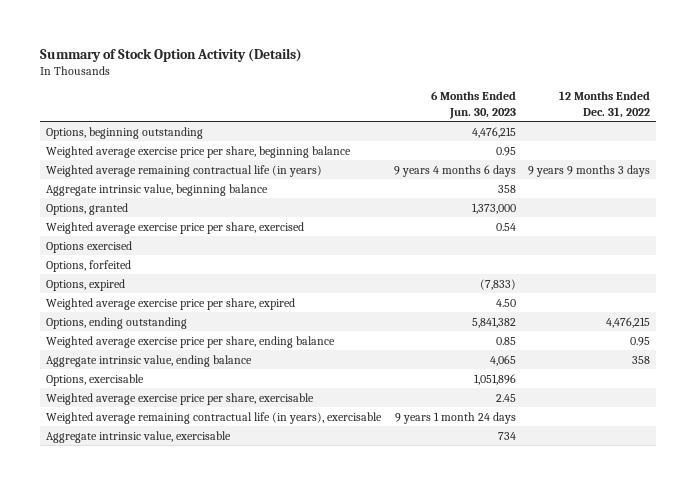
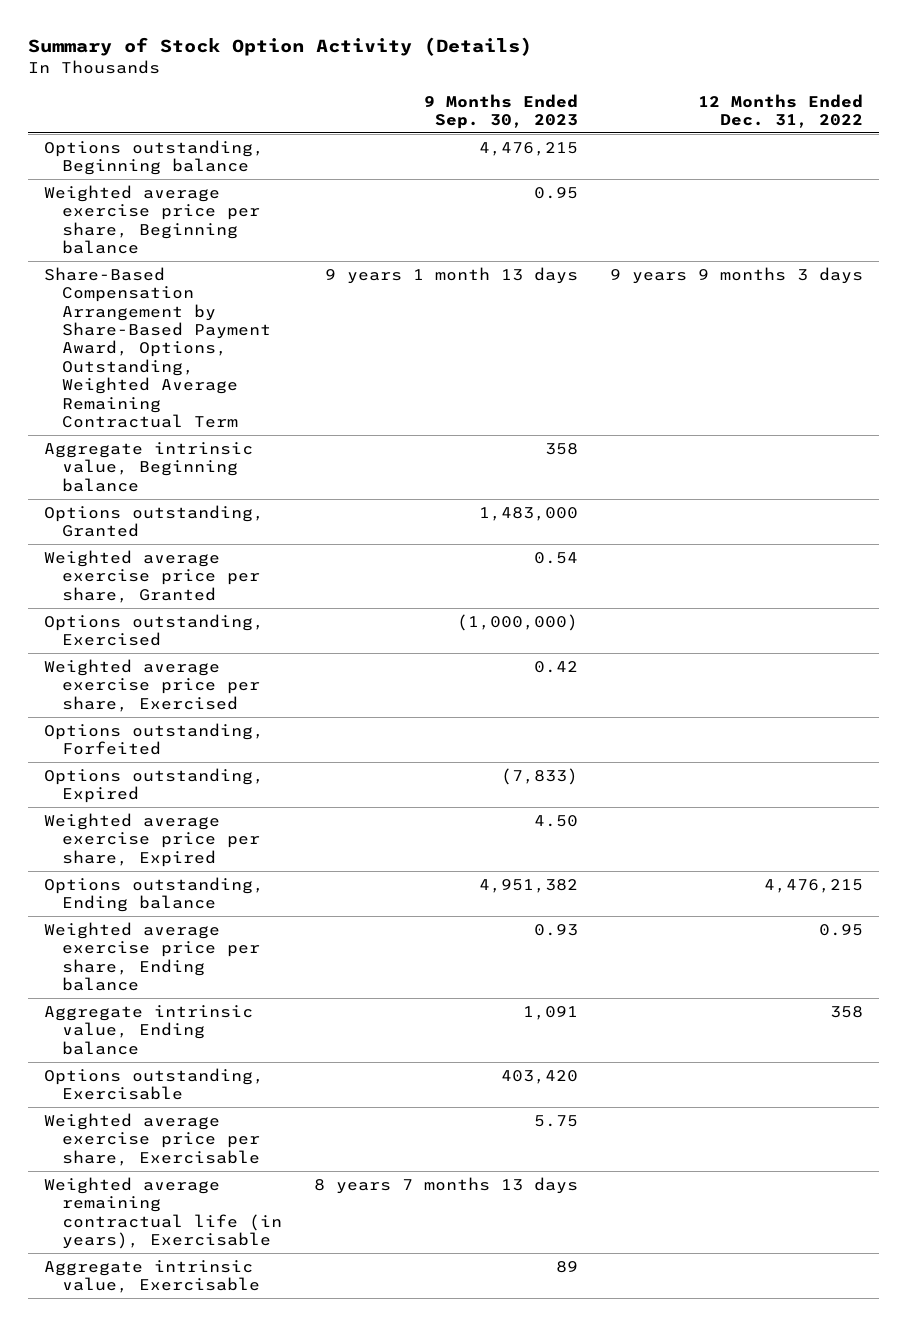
- | 6 Months Ended Jun. 30, 2023 | 12 Months Ended Dec. 31, 2022
+ | 9 Months Ended Sep. 30, 2023 | 12 Months Ended Dec. 31, 2022
- Options, beginning outstanding | 4,476,215 |
- Weighted average exercise price per share, beginning balance | 0.95 |
- Weighted average remaining contractual life (in years) | 9 years 4 months 6 days | 9 years 9 months 3 days
- Aggregate intrinsic value, beginning balance | 358 |
- Options, granted | 1,373,000 |
- Weighted average exercise price per share, exercised | 0.54 |
- Options exercised
- Options, forfeited
- Options, expired | (7,833) |
- Weighted average exercise price per share, expired | 4.50 |
- Options, ending outstanding | 5,841,382 | 4,476,215
- Weighted average exercise price per share, ending balance | 0.85 | 0.95
- Aggregate intrinsic value, ending balance | 4,065 | 358
- Options, exercisable | 1,051,896 |
- Weighted average exercise price per share, exercisable | 2.45 |
- Weighted average remaining contractual life (in years), exercisable | 9 years 1 month 24 days |
- Aggregate intrinsic value, exercisable | 734 |
+ Options outstanding, Beginning balance | 4,476,215 |
+ Weighted average exercise price per share, Beginning balance | 0.95 |
+ Share-Based Compensation Arrangement by Share-Based Payment Award, Options, Outstanding, Weighted Average Remaining Contractual Term | 9 years 1 month 13 days | 9 years 9 months 3 days
+ Aggregate intrinsic value, Beginning balance | 358 |
+ Options outstanding, Granted | 1,483,000 |
+ Weighted average exercise price per share, Granted | 0.54 |
+ Options outstanding, Exercised | (1,000,000) |
+ Weighted average exercise price per share, Exercised | 0.42 |
+ Options outstanding, Forfeited
+ Options outstanding, Expired | (7,833) |
+ Weighted average exercise price per share, Expired | 4.50 |
+ Options outstanding, Ending balance | 4,951,382 | 4,476,215
+ Weighted average exercise price per share, Ending balance | 0.93 | 0.95
+ Aggregate intrinsic value, Ending balance | 1,091 | 358
+ Options outstanding, Exercisable | 403,420 |
+ Weighted average exercise price per share, Exercisable | 5.75 |
+ Weighted average remaining contractual life (in years), Exercisable | 8 years 7 months 13 days |
+ Aggregate intrinsic value, Exercisable | 89 |

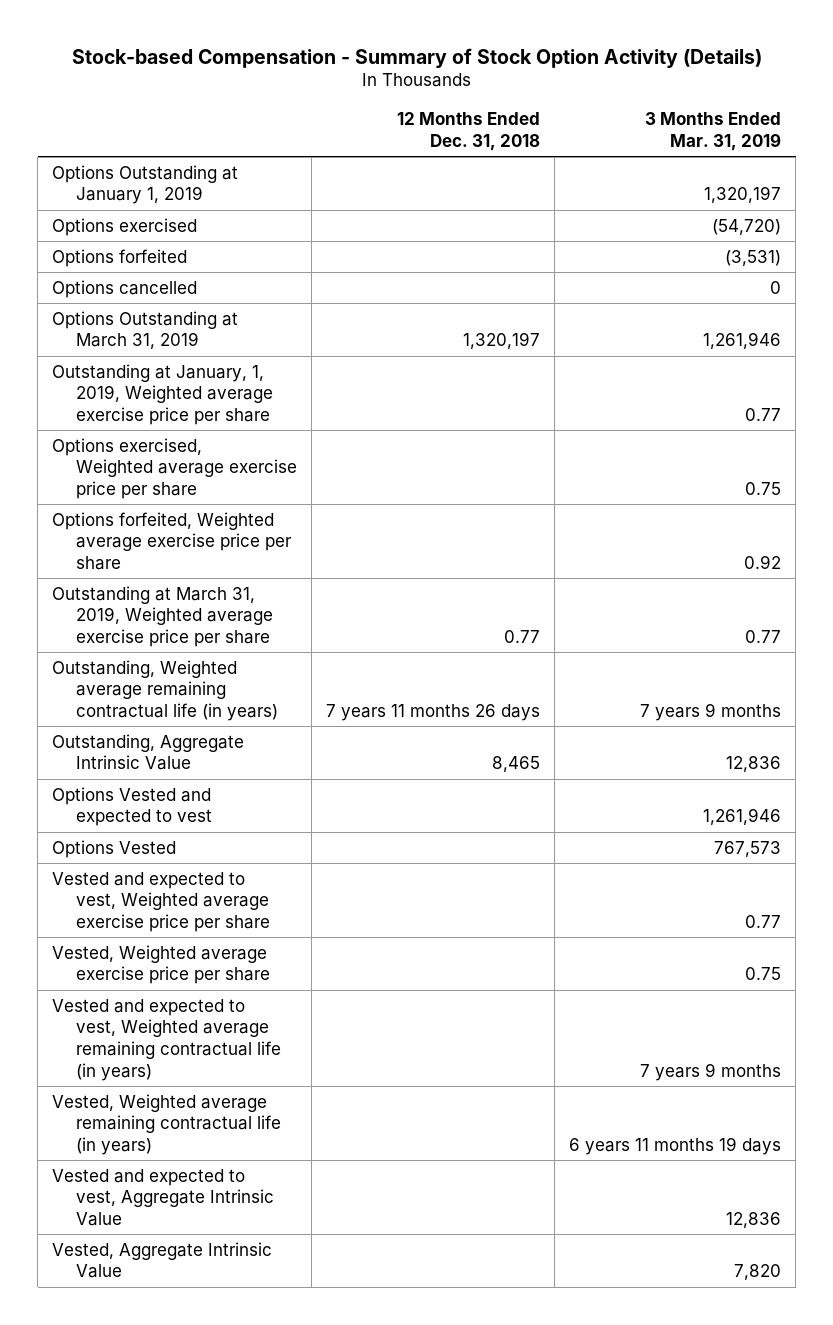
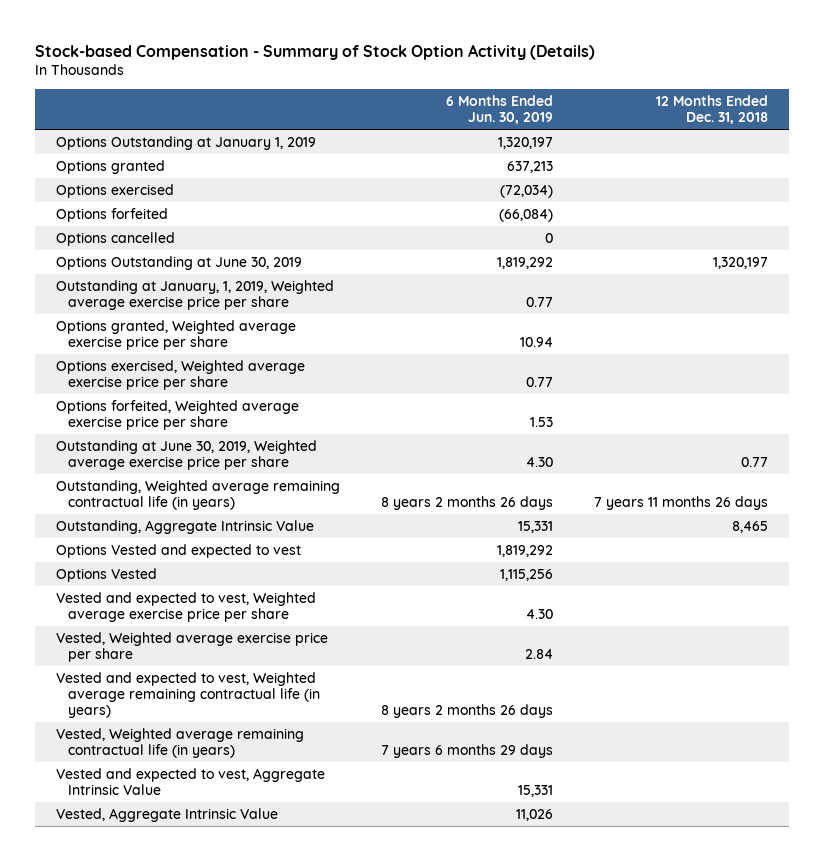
- | 12 Months Ended Dec. 31, 2018 | 3 Months Ended Mar. 31, 2019
+ | 6 Months Ended Jun. 30, 2019 | 12 Months Ended Dec. 31, 2018
+ Options granted | 637,213 |
- Options Outstanding at March 31, 2019 | 1,320,197 | 1,261,946
+ Options Outstanding at June 30, 2019 | 1,819,292 | 1,320,197
+ Options granted, Weighted average exercise price per share | 10.94 |
- Outstanding at March 31, 2019, Weighted average exercise price per share | 0.77 | 0.77
+ Outstanding at June 30, 2019, Weighted average exercise price per share | 4.30 | 0.77

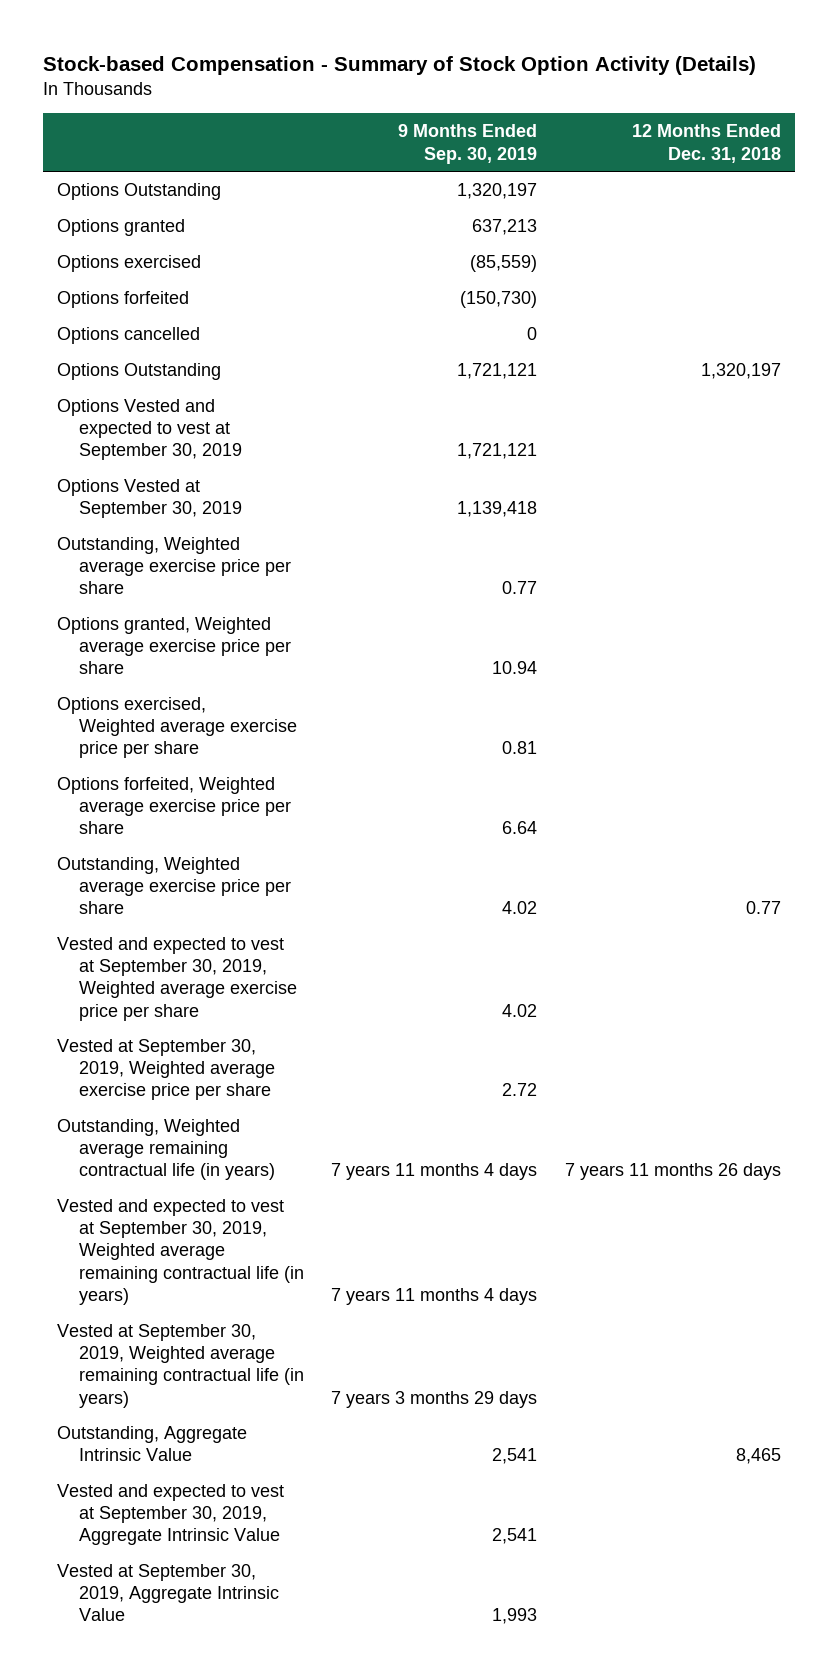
- | 6 Months Ended Jun. 30, 2019 | 12 Months Ended Dec. 31, 2018
+ | 9 Months Ended Sep. 30, 2019 | 12 Months Ended Dec. 31, 2018
- Options Outstanding at January 1, 2019 | 1,320,197 |
+ Options Outstanding | 1,320,197 |
- Options Outstanding at June 30, 2019 | 1,819,292 | 1,320,197
- Outstanding at January, 1, 2019, Weighted average exercise price per share | 0.77 |
+ Options Outstanding | 1,721,121 | 1,320,197
+ Options Vested and expected to vest at September 30, 2019 | 1,721,121 |
+ Options Vested at September 30, 2019 | 1,139,418 |
+ Outstanding, Weighted average exercise price per share | 0.77 |
- Outstanding at June 30, 2019, Weighted average exercise price per share | 4.30 | 0.77
+ Outstanding, Weighted average exercise price per share | 4.02 | 0.77
+ Vested and expected to vest at September 30, 2019, Weighted average exercise price per share | 4.02 |
+ Vested at September 30, 2019, Weighted average exercise price per share | 2.72 |
+ Vested and expected to vest at September 30, 2019, Weighted average remaining contractual life (in years) | 7 years 11 months 4 days |
+ Vested at September 30, 2019, Weighted average remaining contractual life (in years) | 7 years 3 months 29 days |
- Options Vested and expected to vest | 1,819,292 |
- Options Vested | 1,115,256 |
- Vested and expected to vest, Weighted average exercise price per share | 4.30 |
- Vested, Weighted average exercise price per share | 2.84 |
- Vested and expected to vest, Weighted average remaining contractual life (in years) | 8 years 2 months 26 days |
- Vested, Weighted average remaining contractual life (in years) | 7 years 6 months 29 days |
- Vested and expected to vest, Aggregate Intrinsic Value | 15,331 |
- Vested, Aggregate Intrinsic Value | 11,026 |
+ Vested and expected to vest at September 30, 2019, Aggregate Intrinsic Value | 2,541 |
+ Vested at September 30, 2019, Aggregate Intrinsic Value | 1,993 |

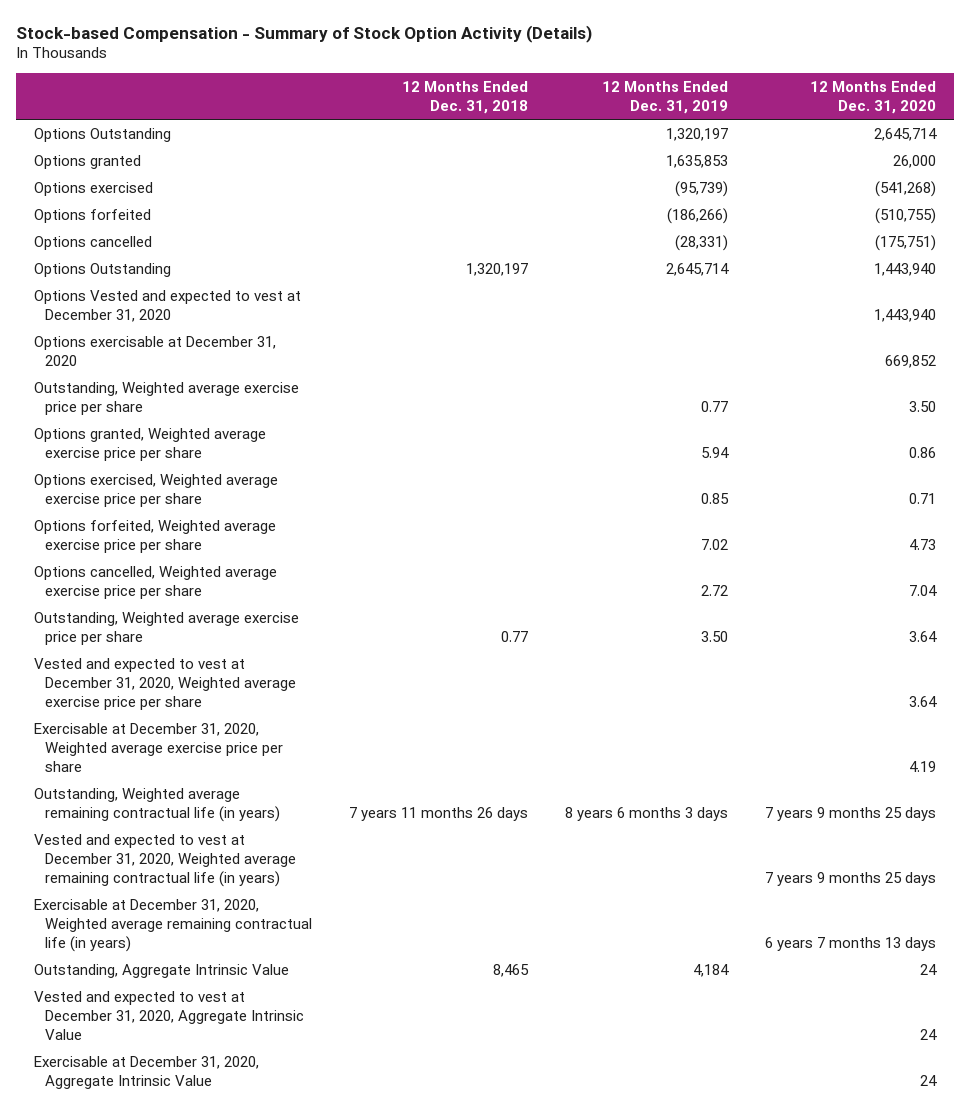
- | 9 Months Ended Sep. 30, 2019 | 12 Months Ended Dec. 31, 2018
+ | 12 Months Ended Dec. 31, 2018 | 12 Months Ended Dec. 31, 2019 | 12 Months Ended Dec. 31, 2020
- Options Vested and expected to vest at September 30, 2019 | 1,721,121 |
- Options Vested at September 30, 2019 | 1,139,418 |
+ Options Vested and expected to vest at December 31, 2020 | | | 1,443,940
+ Options exercisable at December 31, 2020 | | | 669,852
+ Options cancelled, Weighted average exercise price per share | | 2.72 | 7.04
- Vested and expected to vest at September 30, 2019, Weighted average exercise price per share | 4.02 |
- Vested at September 30, 2019, Weighted average exercise price per share | 2.72 |
+ Vested and expected to vest at December 31, 2020, Weighted average exercise price per share | | | 3.64
+ Exercisable at December 31, 2020, Weighted average exercise price per share | | | 4.19
- Vested and expected to vest at September 30, 2019, Weighted average remaining contractual life (in years) | 7 years 11 months 4 days |
- Vested at September 30, 2019, Weighted average remaining contractual life (in years) | 7 years 3 months 29 days |
+ Vested and expected to vest at December 31, 2020, Weighted average remaining contractual life (in years) | | | 7 years 9 months 25 days
+ Exercisable at December 31, 2020, Weighted average remaining contractual life (in years) | | | 6 years 7 months 13 days
- Vested and expected to vest at September 30, 2019, Aggregate Intrinsic Value | 2,541 |
- Vested at September 30, 2019, Aggregate Intrinsic Value | 1,993 |
+ Vested and expected to vest at December 31, 2020, Aggregate Intrinsic Value | | | 24
+ Exercisable at December 31, 2020, Aggregate Intrinsic Value | | | 24

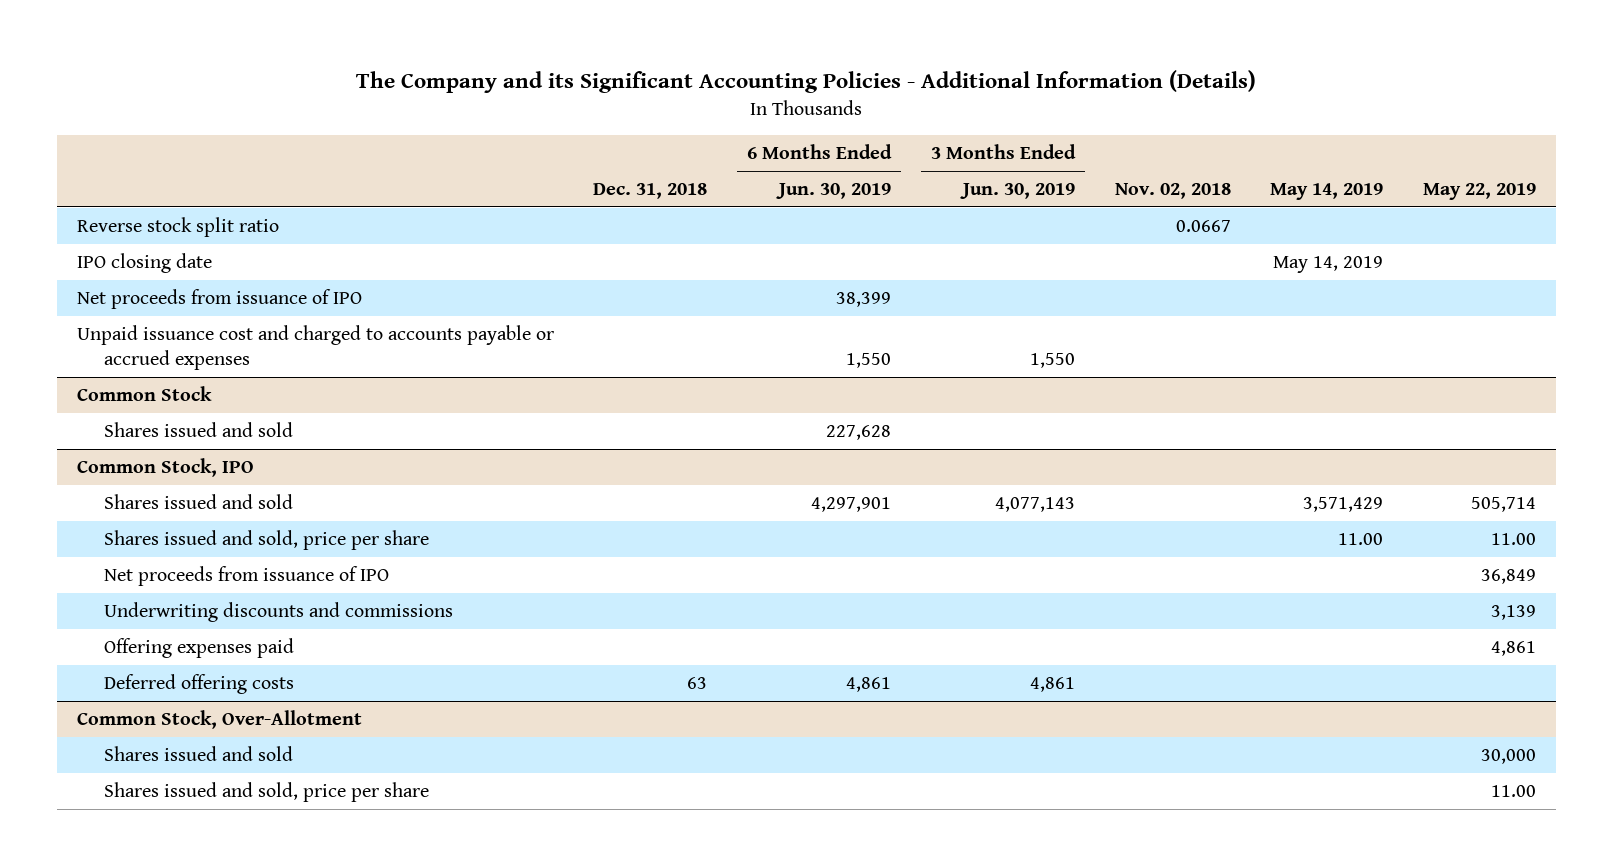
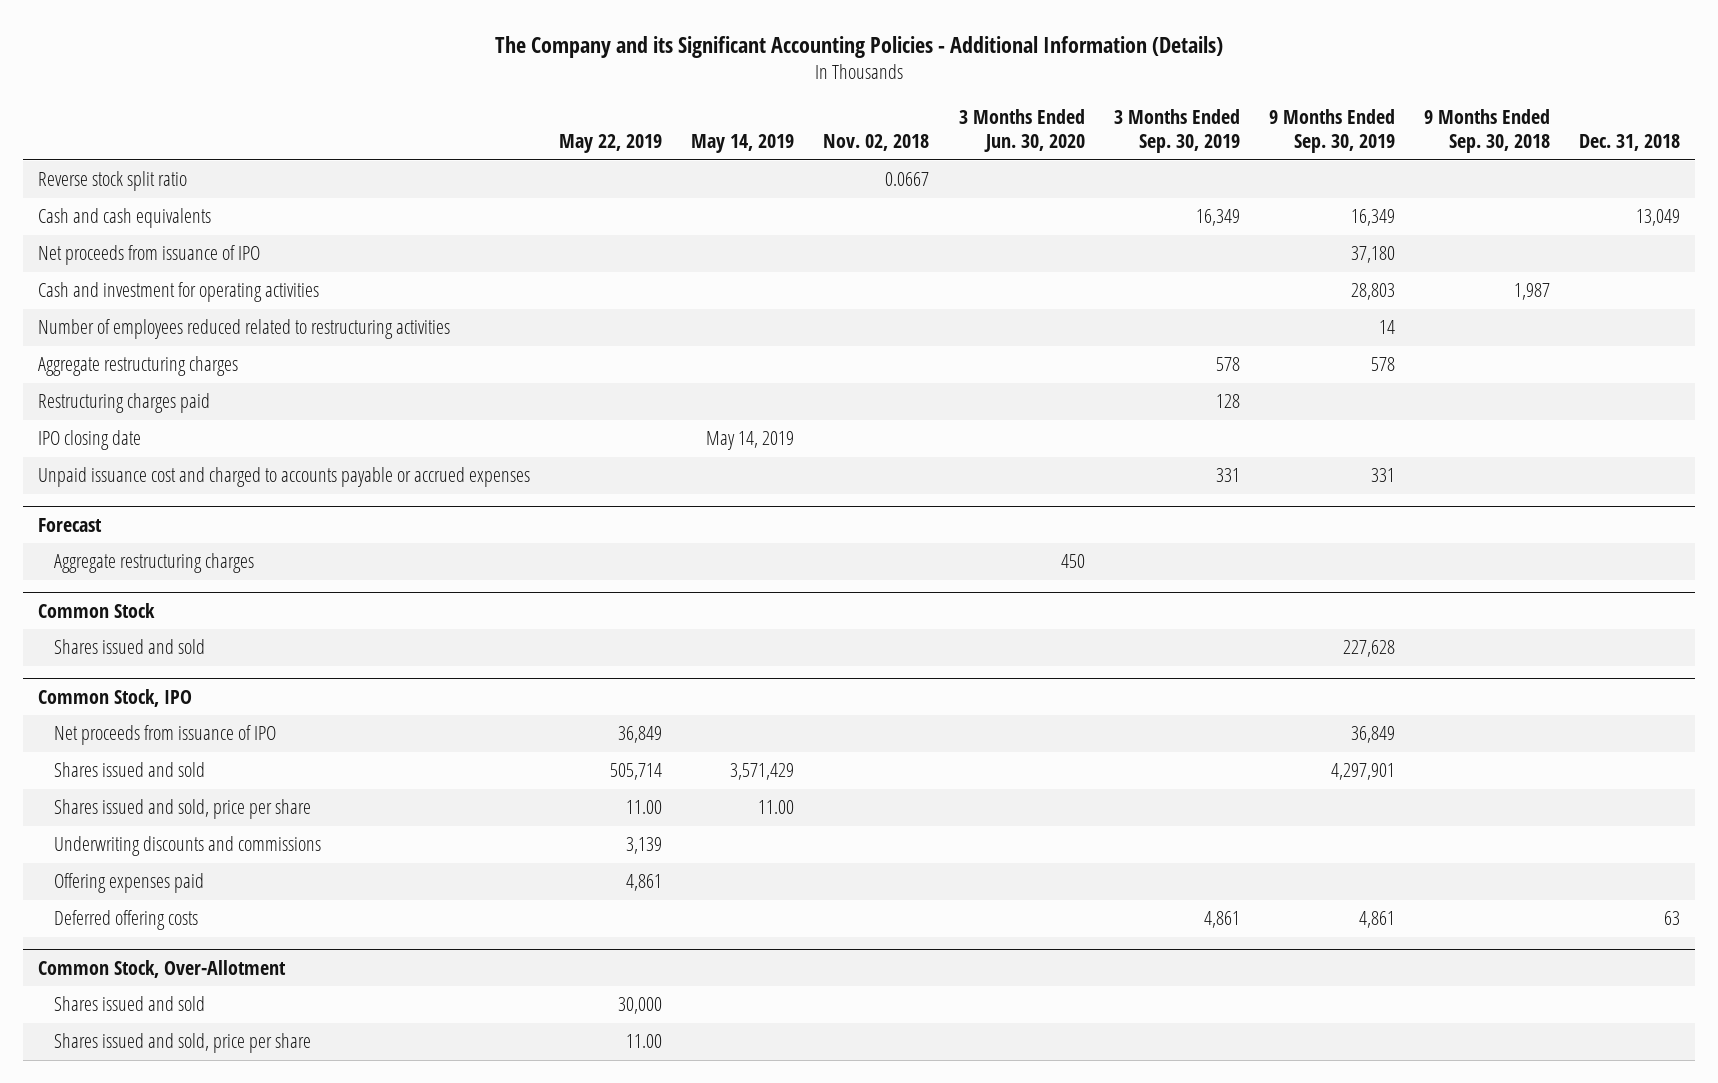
- | Dec. 31, 2018 | 6 Months Ended Jun. 30, 2019 | 3 Months Ended Jun. 30, 2019 | Nov. 02, 2018 | May 14, 2019 | May 22, 2019
+ | May 22, 2019 | May 14, 2019 | Nov. 02, 2018 | 3 Months Ended Jun. 30, 2020 | 3 Months Ended Sep. 30, 2019 | 9 Months Ended Sep. 30, 2019 | 9 Months Ended Sep. 30, 2018 | Dec. 31, 2018
+ Cash and cash equivalents | | | | | 16,349 | 16,349 | | 13,049
+ Cash and investment for operating activities | | | | | | 28,803 | 1,987 |
+ Number of employees reduced related to restructuring activities | | | | | | 14 | |
+ Aggregate restructuring charges | | | | | 578 | 578 | |
+ Restructuring charges paid | | | | | 128 | | |
moved down: IPO closing date | | May 14, 2019 | | | | | |
+ Forecast
+ Aggregate restructuring charges | | | | 450 | | | |
@ Common Stock, IPO
moved up: Net proceeds from issuance of IPO | 36,849 | | | | | 36,849 | |

